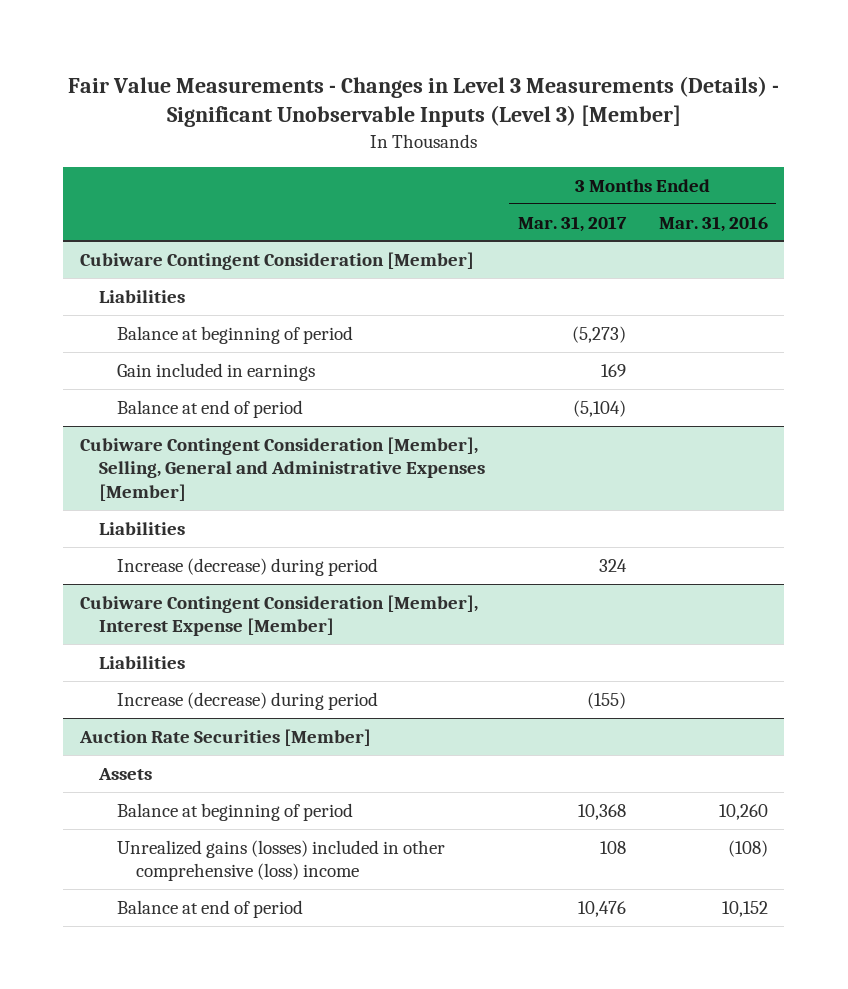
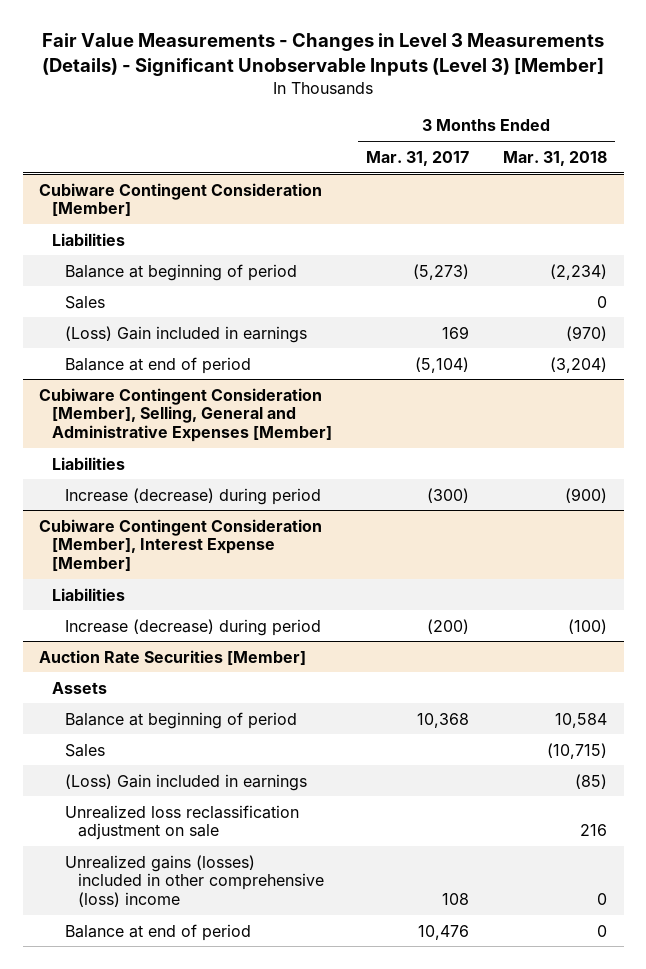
- | 3 Months Ended Mar. 31, 2017 | 3 Months Ended Mar. 31, 2016
+ | 3 Months Ended Mar. 31, 2017 | 3 Months Ended Mar. 31, 2018
@ Cubiware Contingent Consideration [Member]
- Gain included in earnings | 169 |
+ Sales | | 0
+ (Loss) Gain included in earnings | 169 | (970)
@ Cubiware Contingent Consideration [Member], Selling, General and Administrative Expenses [Member]
- Increase (decrease) during period | 324 |
+ Increase (decrease) during period | (300) | (900)
@ Cubiware Contingent Consideration [Member], Interest Expense [Member]
- Increase (decrease) during period | (155) |
+ Increase (decrease) during period | (200) | (100)
@ Auction Rate Securities [Member]
+ Sales | | (10,715)
+ (Loss) Gain included in earnings | | (85)
+ Unrealized loss reclassification adjustment on sale | | 216

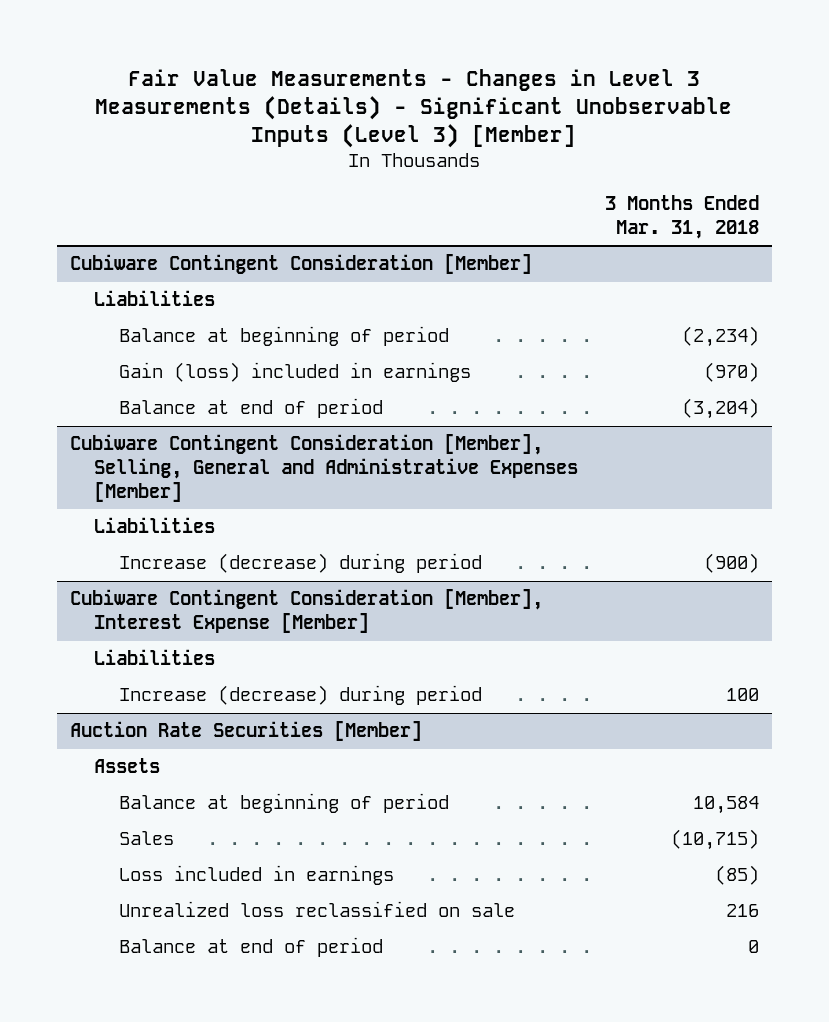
- | 3 Months Ended Mar. 31, 2017 | 3 Months Ended Mar. 31, 2018
+ | 3 Months Ended Mar. 31, 2018
@ Cubiware Contingent Consideration [Member]
- Sales | | 0
- (Loss) Gain included in earnings | 169 | (970)
+ Gain (loss) included in earnings | (970)
@ Cubiware Contingent Consideration [Member], Interest Expense [Member]
- Increase (decrease) during period | (200) | (100)
+ Increase (decrease) during period | 100
@ Auction Rate Securities [Member]
- (Loss) Gain included in earnings | | (85)
- Unrealized loss reclassification adjustment on sale | | 216
- Unrealized gains (losses) included in other comprehensive (loss) income | 108 | 0
+ Loss included in earnings | (85)
+ Unrealized loss reclassified on sale | 216

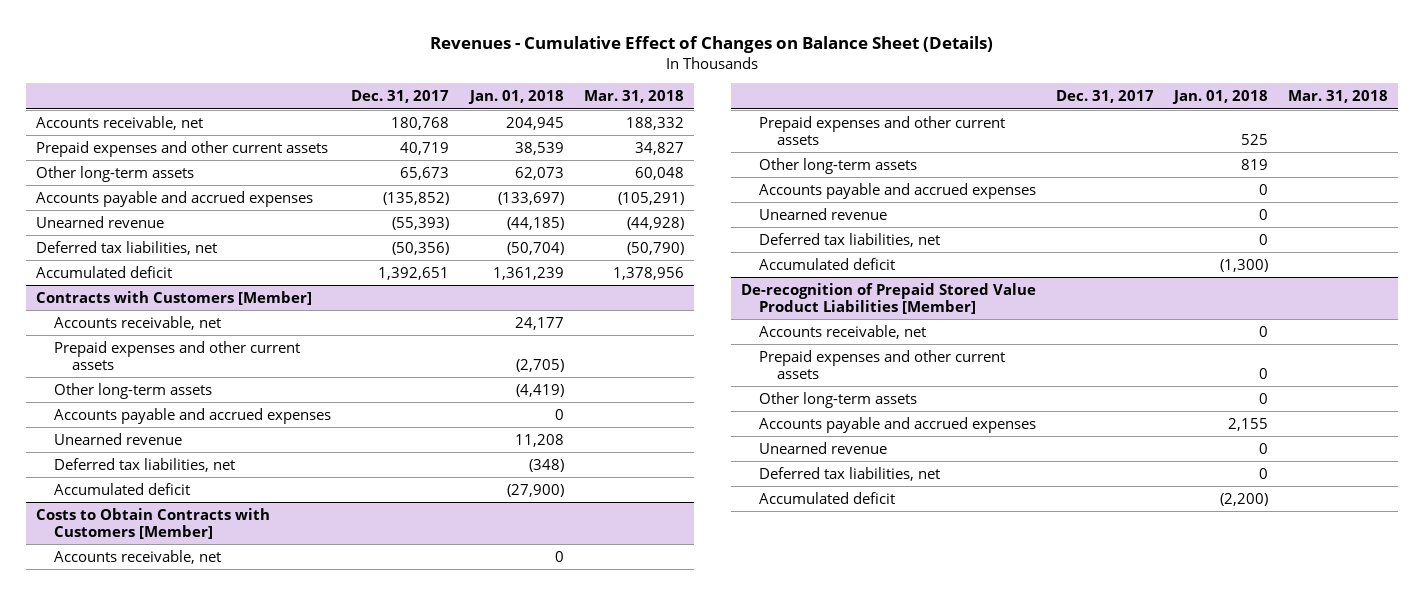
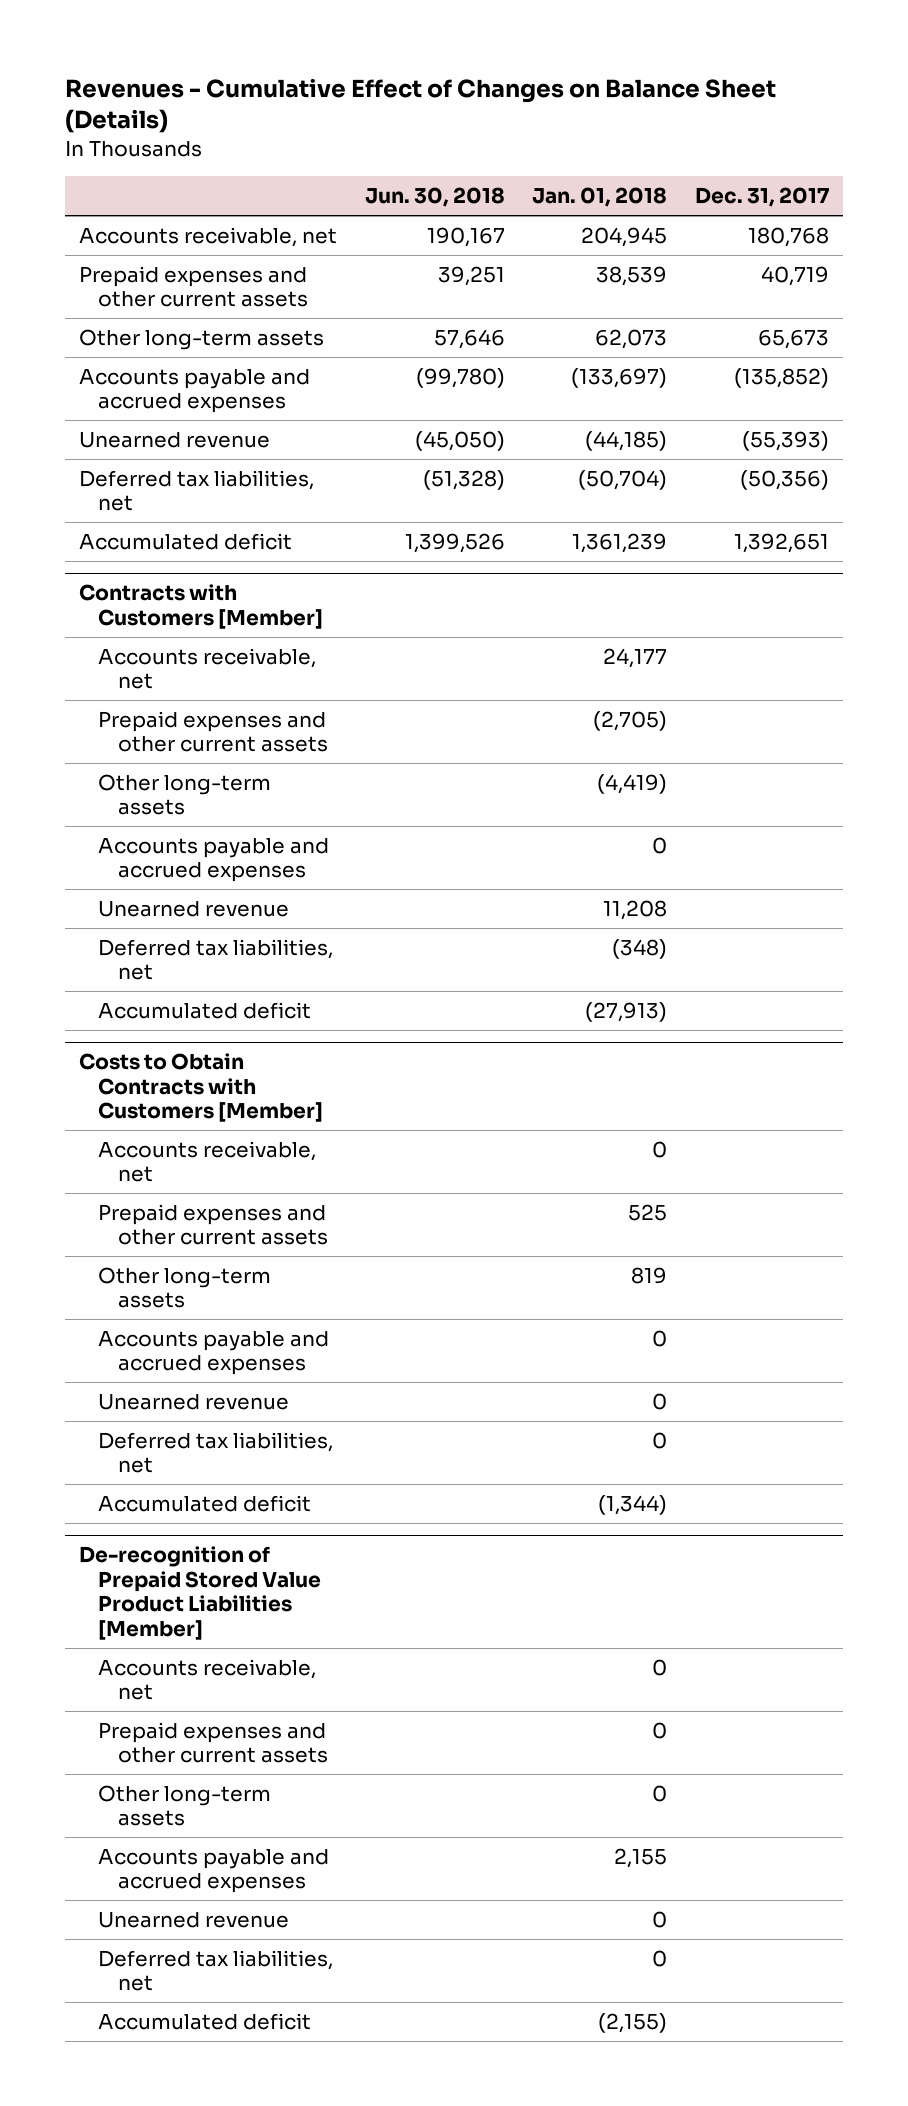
- | Dec. 31, 2017 | Jan. 01, 2018 | Mar. 31, 2018
+ | Jun. 30, 2018 | Jan. 01, 2018 | Dec. 31, 2017
@ Contracts with Customers [Member]
- Accumulated deficit | | (27,900) |
+ Accumulated deficit | | (27,913) |
@ Costs to Obtain Contracts with Customers [Member]
- Accumulated deficit | | (1,300) |
+ Accumulated deficit | | (1,344) |
@ De-recognition of Prepaid Stored Value Product Liabilities [Member]
- Accumulated deficit | | (2,200) |
+ Accumulated deficit | | (2,155) |

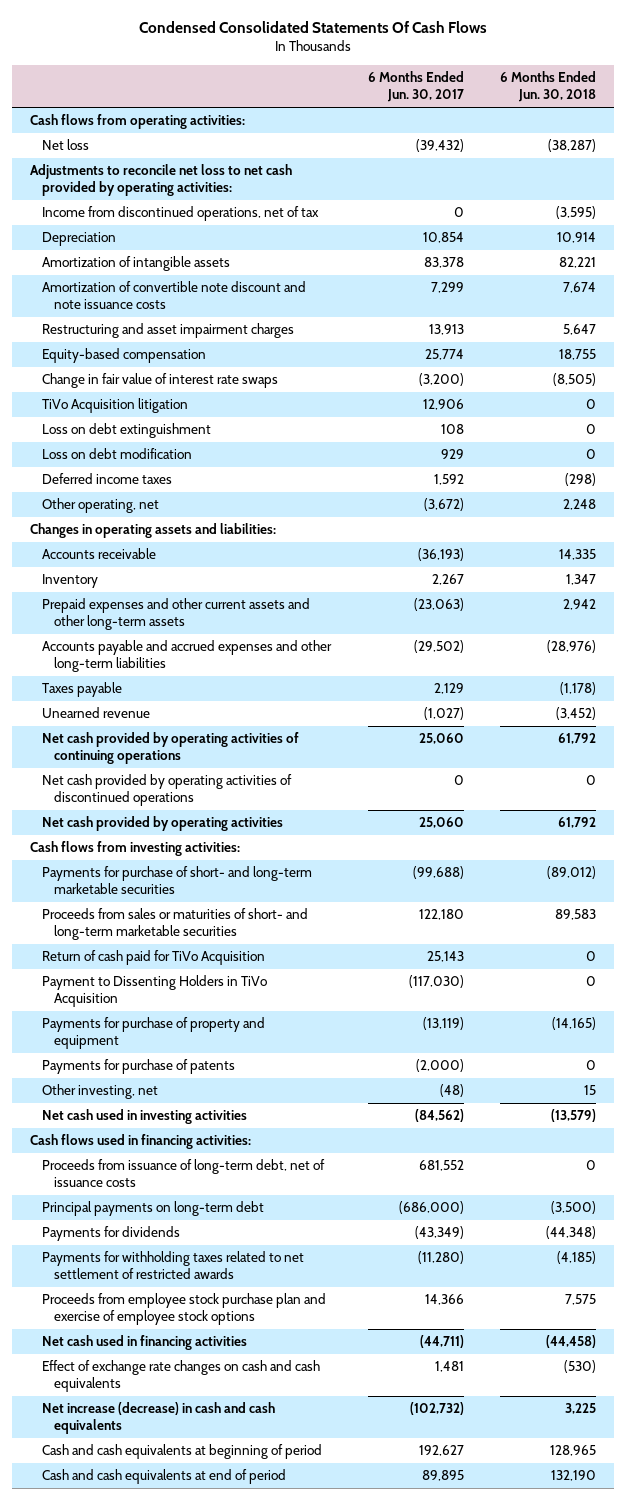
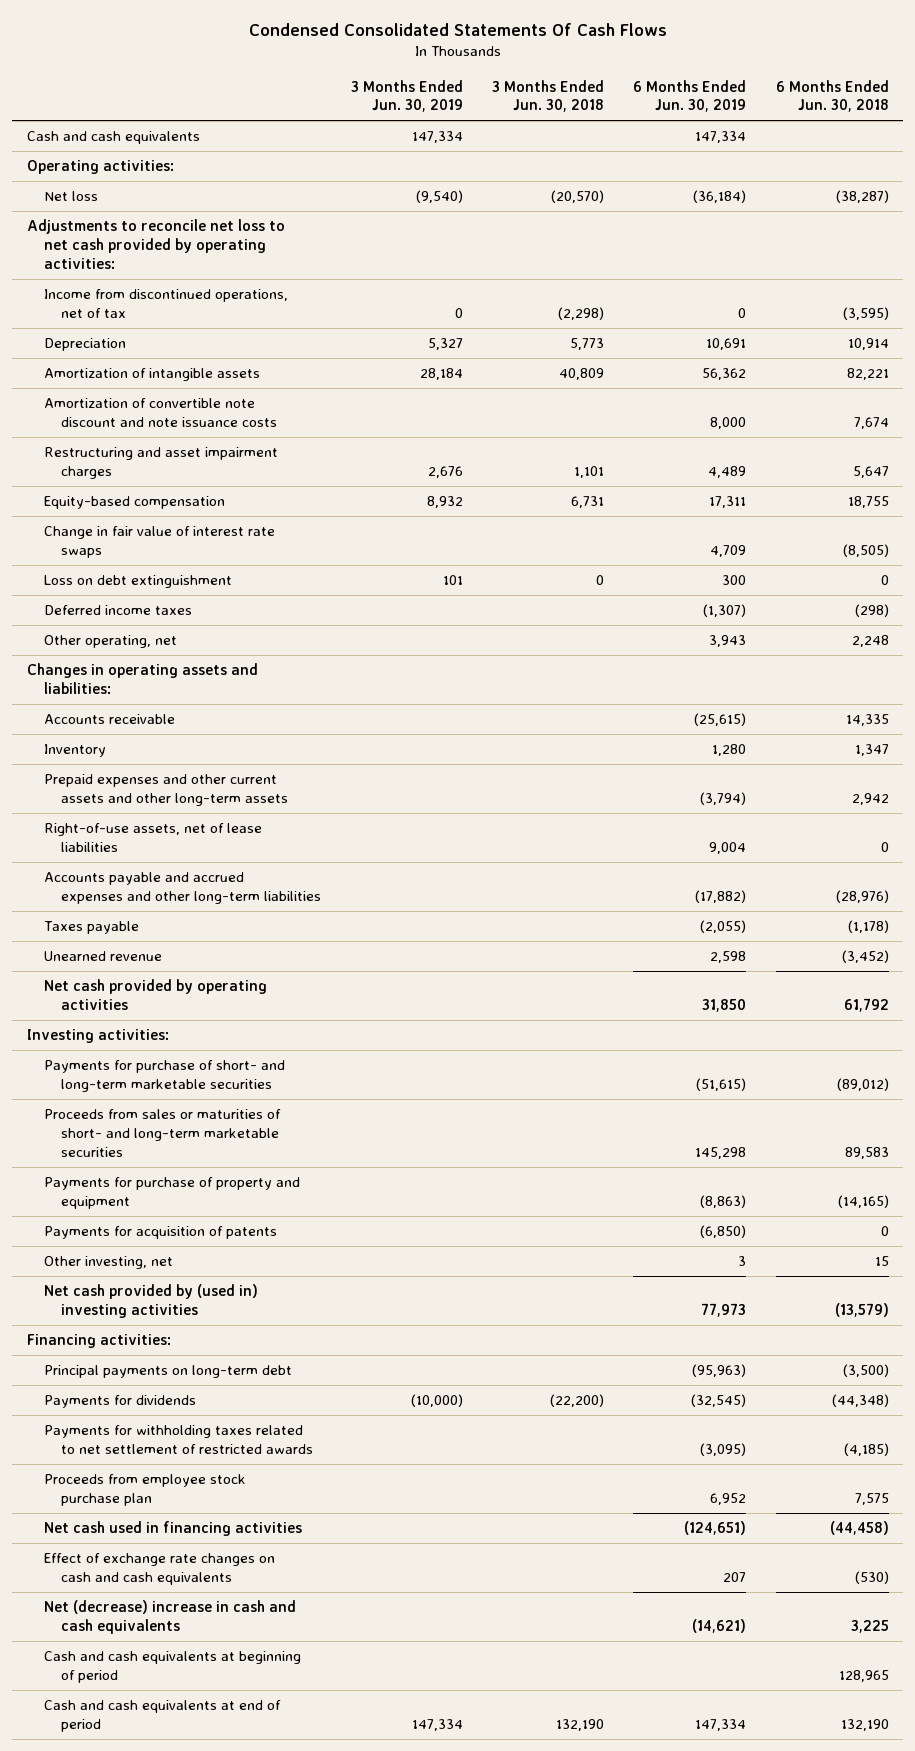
- | 6 Months Ended Jun. 30, 2017 | 6 Months Ended Jun. 30, 2018
+ | 3 Months Ended Jun. 30, 2019 | 3 Months Ended Jun. 30, 2018 | 6 Months Ended Jun. 30, 2019 | 6 Months Ended Jun. 30, 2018
- Cash flows from operating activities:
+ Cash and cash equivalents | 147,334 | | 147,334 |
+ Operating activities:
- TiVo Acquisition litigation | 12,906 | 0
- Loss on debt modification | 929 | 0
+ Right-of-use assets, net of lease liabilities | | | 9,004 | 0
- Net cash provided by operating activities of continuing operations | 25,060 | 61,792
- Net cash provided by operating activities of discontinued operations | 0 | 0
- Cash flows from investing activities:
+ Investing activities:
- Return of cash paid for TiVo Acquisition | 25,143 | 0
- Payment to Dissenting Holders in TiVo Acquisition | (117,030) | 0
- Payments for purchase of patents | (2,000) | 0
+ Payments for acquisition of patents | | | (6,850) | 0
- Net cash used in investing activities | (84,562) | (13,579)
- Cash flows used in financing activities:
- Proceeds from issuance of long-term debt, net of issuance costs | 681,552 | 0
+ Net cash provided by (used in) investing activities | | | 77,973 | (13,579)
+ Financing activities:
- Proceeds from employee stock purchase plan and exercise of employee stock options | 14,366 | 7,575
+ Proceeds from employee stock purchase plan | | | 6,952 | 7,575
- Net increase (decrease) in cash and cash equivalents | (102,732) | 3,225
+ Net (decrease) increase in cash and cash equivalents | | | (14,621) | 3,225

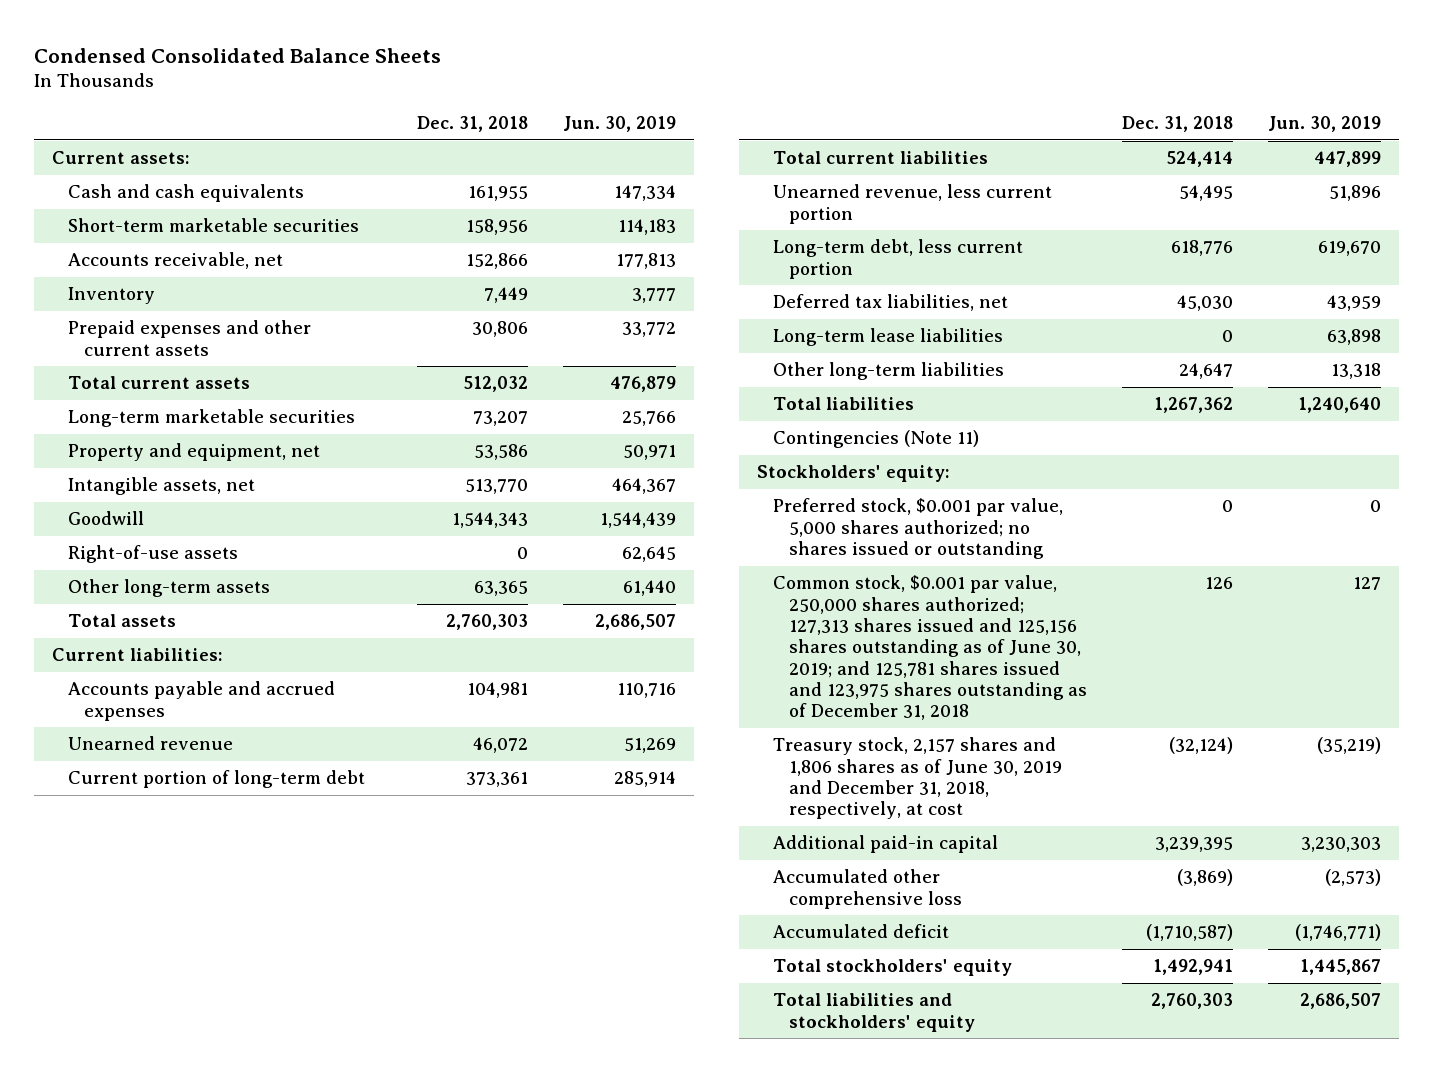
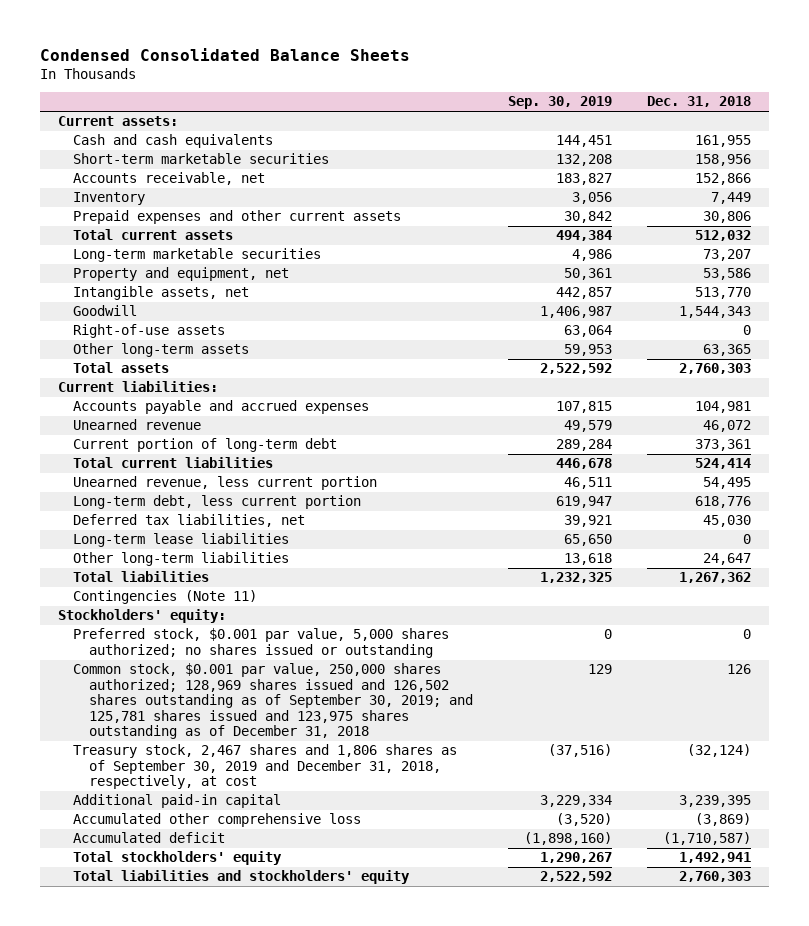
- | Dec. 31, 2018 | Jun. 30, 2019
+ | Sep. 30, 2019 | Dec. 31, 2018
- Common stock, $0.001 par value, 250,000 shares authorized; 127,313 shares issued and 125,156 shares outstanding as of June 30, 2019; and 125,781 shares issued and 123,975 shares outstanding as of December 31, 2018 | 126 | 127
- Treasury stock, 2,157 shares and 1,806 shares as of June 30, 2019 and December 31, 2018, respectively, at cost | (32,124) | (35,219)
+ Common stock, $0.001 par value, 250,000 shares authorized; 128,969 shares issued and 126,502 shares outstanding as of September 30, 2019; and 125,781 shares issued and 123,975 shares outstanding as of December 31, 2018 | 129 | 126
+ Treasury stock, 2,467 shares and 1,806 shares as of September 30, 2019 and December 31, 2018, respectively, at cost | (37,516) | (32,124)

